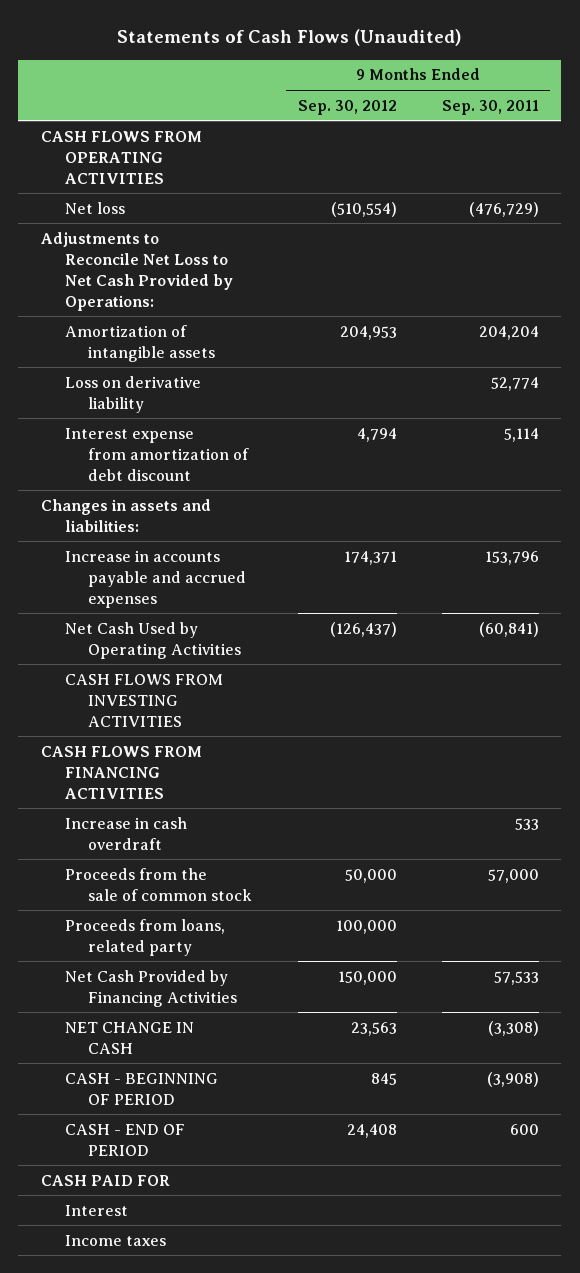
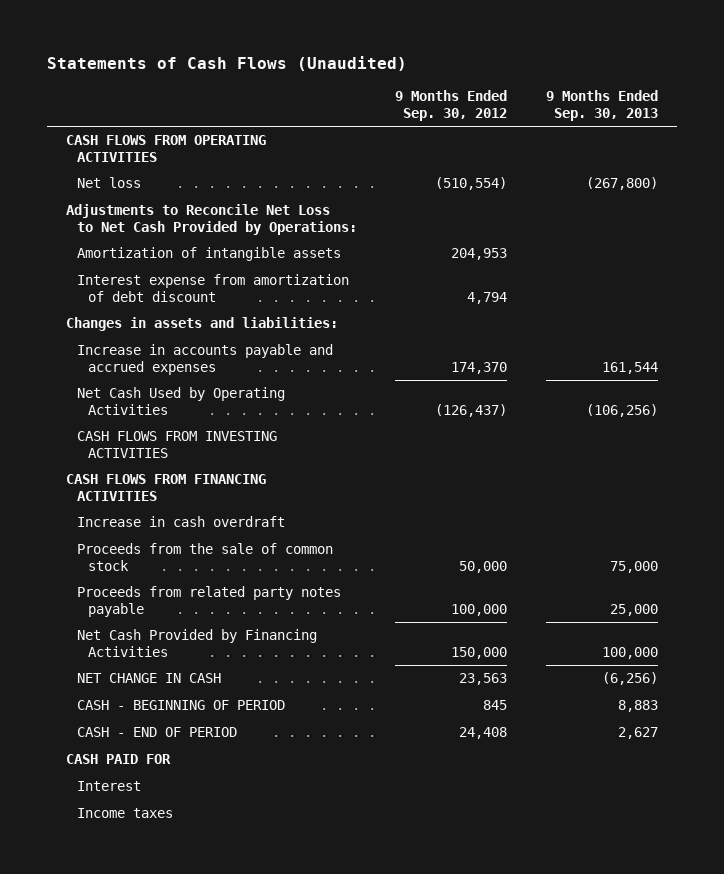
- | 9 Months Ended Sep. 30, 2012 | 9 Months Ended Sep. 30, 2011
+ | 9 Months Ended Sep. 30, 2012 | 9 Months Ended Sep. 30, 2013
- Loss on derivative liability | | 52,774
- Increase in accounts payable and accrued expenses | 174,371 | 153,796
+ Increase in accounts payable and accrued expenses | 174,370 | 161,544
- Proceeds from loans, related party | 100,000 |
+ Proceeds from related party notes payable | 100,000 | 25,000

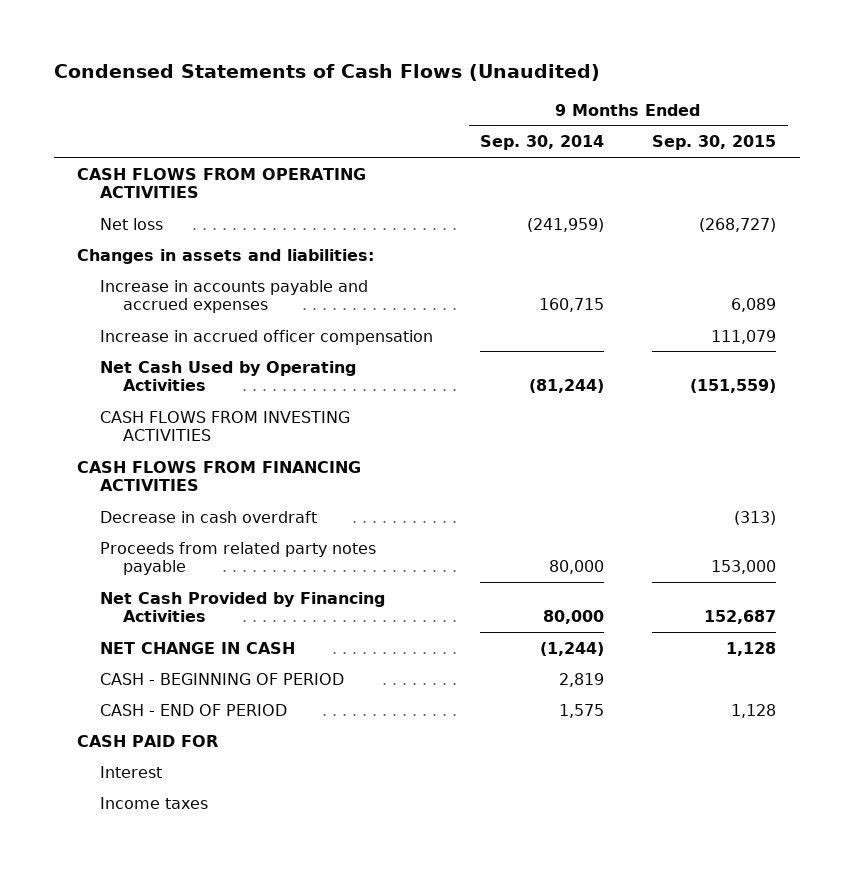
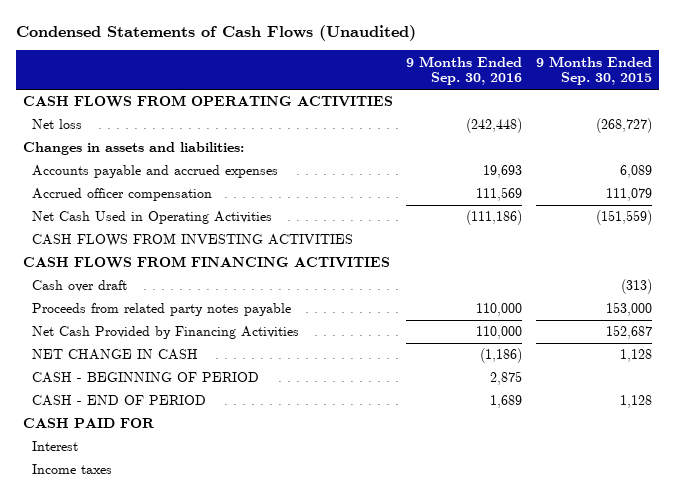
- | 9 Months Ended Sep. 30, 2014 | 9 Months Ended Sep. 30, 2015
+ | 9 Months Ended Sep. 30, 2016 | 9 Months Ended Sep. 30, 2015
- Increase in accounts payable and accrued expenses | 160,715 | 6,089
- Increase in accrued officer compensation | | 111,079
- Net Cash Used by Operating Activities | (81,244) | (151,559)
+ Accounts payable and accrued expenses | 19,693 | 6,089
+ Accrued officer compensation | 111,569 | 111,079
+ Net Cash Used in Operating Activities | (111,186) | (151,559)
- Decrease in cash overdraft | | (313)
+ Cash over draft | | (313)

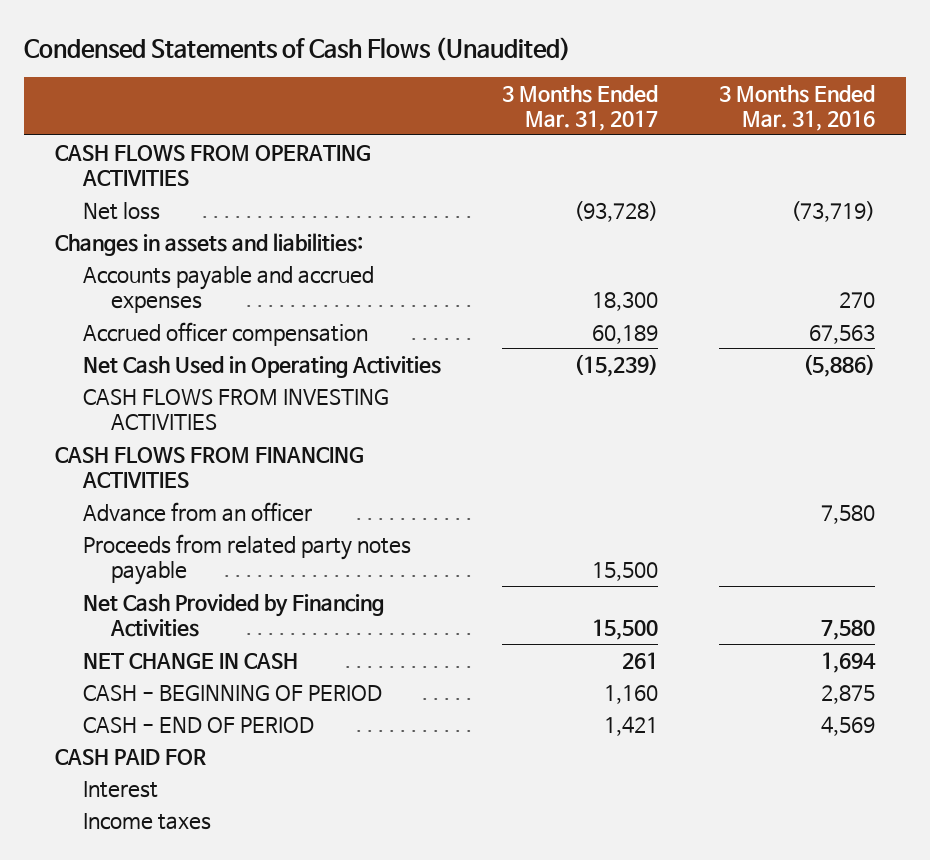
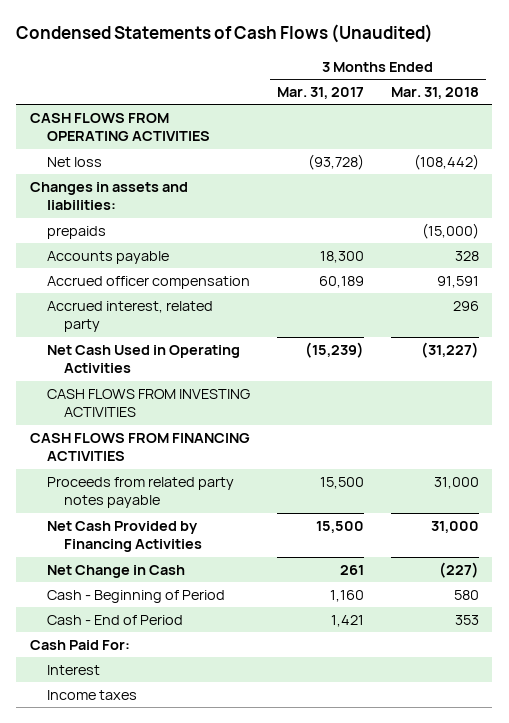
- | 3 Months Ended Mar. 31, 2017 | 3 Months Ended Mar. 31, 2016
+ | 3 Months Ended Mar. 31, 2017 | 3 Months Ended Mar. 31, 2018
- Accounts payable and accrued expenses | 18,300 | 270
+ prepaids | | (15,000)
+ Accounts payable | 18,300 | 328
+ Accrued interest, related party | | 296
- Advance from an officer | | 7,580
- NET CHANGE IN CASH | 261 | 1,694
- CASH - BEGINNING OF PERIOD | 1,160 | 2,875
- CASH - END OF PERIOD | 1,421 | 4,569
- CASH PAID FOR
+ Net Change in Cash | 261 | (227)
+ Cash - Beginning of Period | 1,160 | 580
+ Cash - End of Period | 1,421 | 353
+ Cash Paid For:

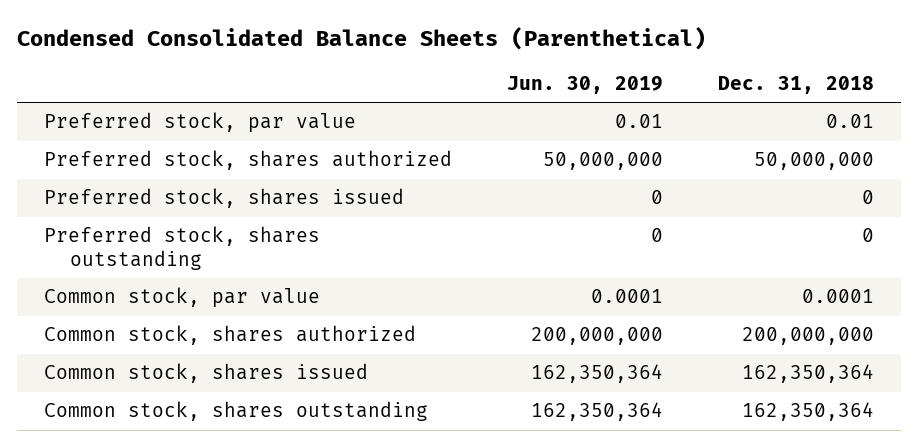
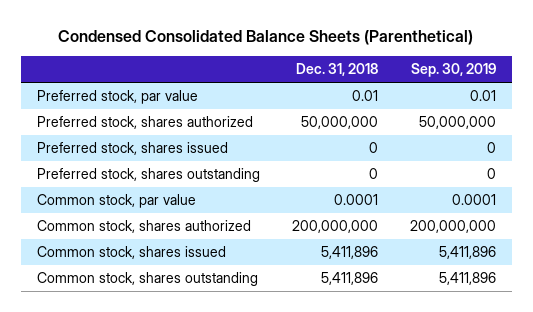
- | Jun. 30, 2019 | Dec. 31, 2018
+ | Dec. 31, 2018 | Sep. 30, 2019
- Common stock, shares issued | 162,350,364 | 162,350,364
- Common stock, shares outstanding | 162,350,364 | 162,350,364
+ Common stock, shares issued | 5,411,896 | 5,411,896
+ Common stock, shares outstanding | 5,411,896 | 5,411,896

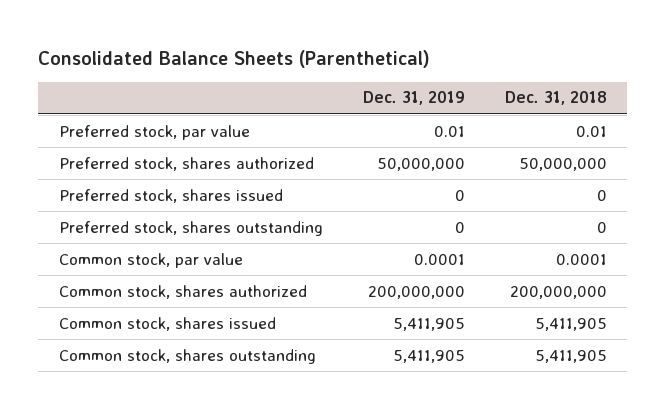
- Condensed Consolidated Balance Sheets (Parenthetical)
+ Consolidated Balance Sheets (Parenthetical)
- | Dec. 31, 2018 | Sep. 30, 2019
+ | Dec. 31, 2019 | Dec. 31, 2018
- Common stock, shares issued | 5,411,896 | 5,411,896
- Common stock, shares outstanding | 5,411,896 | 5,411,896
+ Common stock, shares issued | 5,411,905 | 5,411,905
+ Common stock, shares outstanding | 5,411,905 | 5,411,905

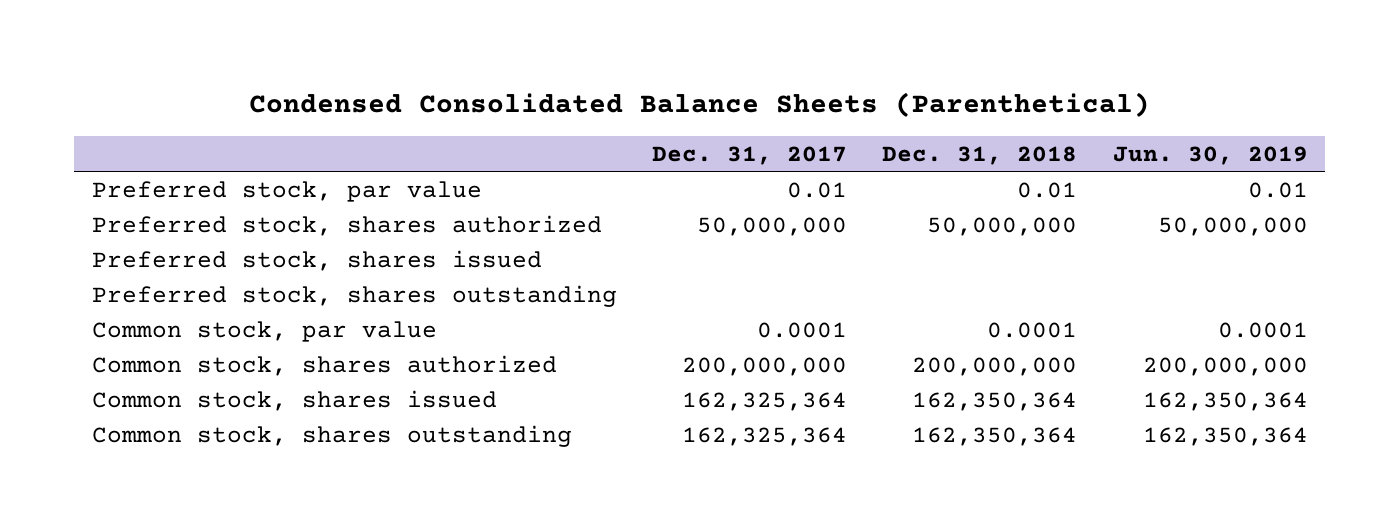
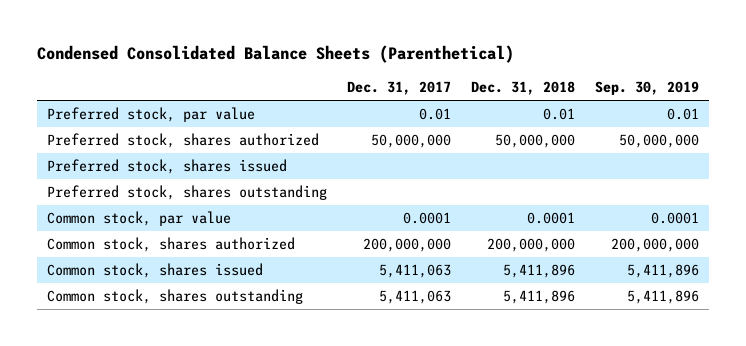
- | Dec. 31, 2017 | Dec. 31, 2018 | Jun. 30, 2019
+ | Dec. 31, 2017 | Dec. 31, 2018 | Sep. 30, 2019
- Common stock, shares issued | 162,325,364 | 162,350,364 | 162,350,364
- Common stock, shares outstanding | 162,325,364 | 162,350,364 | 162,350,364
+ Common stock, shares issued | 5,411,063 | 5,411,896 | 5,411,896
+ Common stock, shares outstanding | 5,411,063 | 5,411,896 | 5,411,896

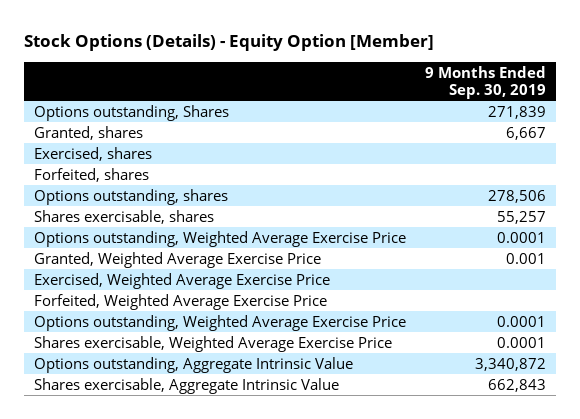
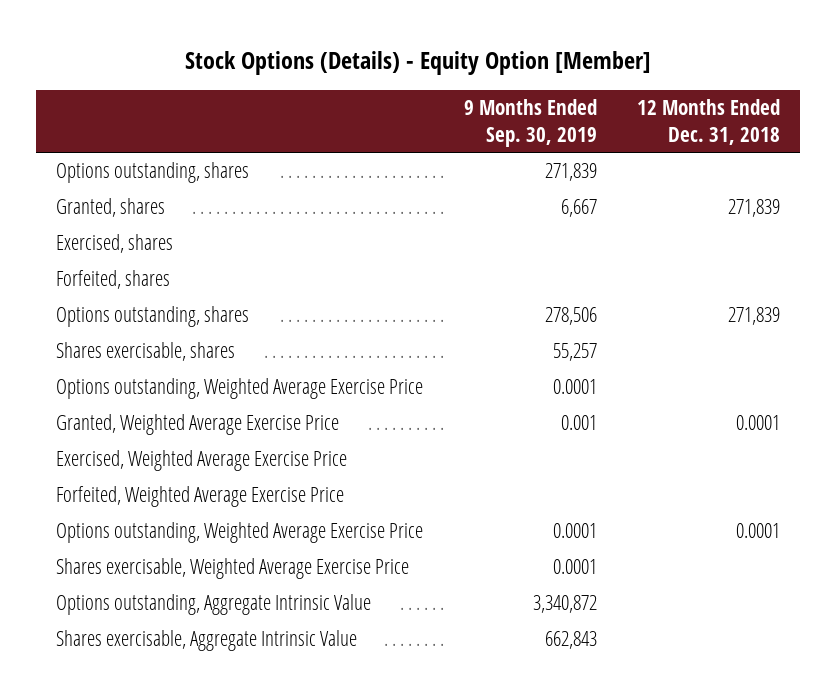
- | 9 Months Ended Sep. 30, 2019
+ | 9 Months Ended Sep. 30, 2019 | 12 Months Ended Dec. 31, 2018
- Options outstanding, Shares | 271,839
+ Options outstanding, shares | 271,839 |

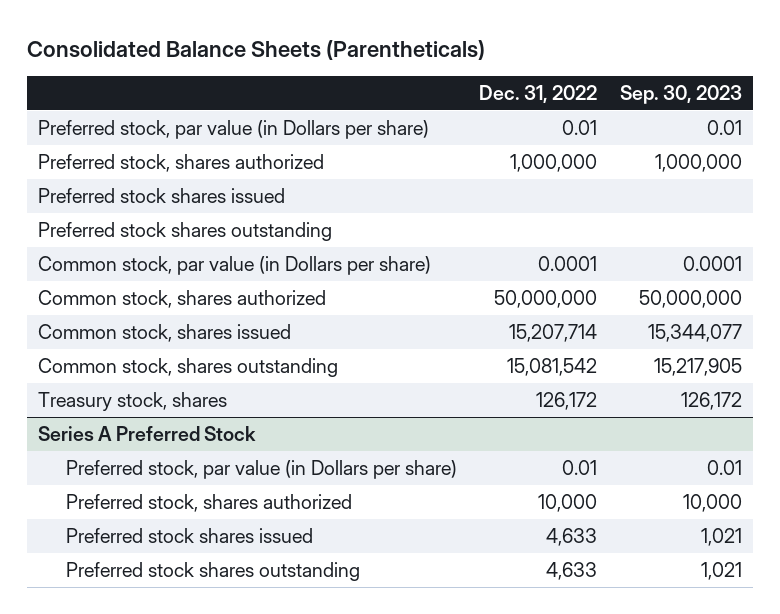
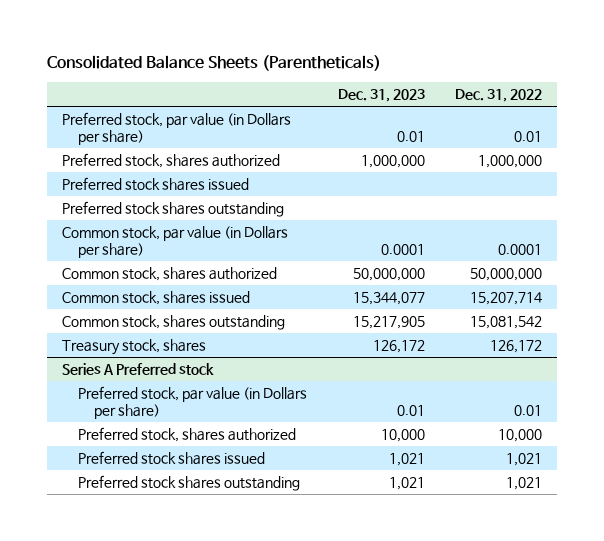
- | Dec. 31, 2022 | Sep. 30, 2023
+ | Dec. 31, 2023 | Dec. 31, 2022
- Series A Preferred Stock
+ Series A Preferred stock
- Preferred stock shares issued | 4,633 | 1,021
- Preferred stock shares outstanding | 4,633 | 1,021
+ Preferred stock shares issued | 1,021 | 1,021
+ Preferred stock shares outstanding | 1,021 | 1,021

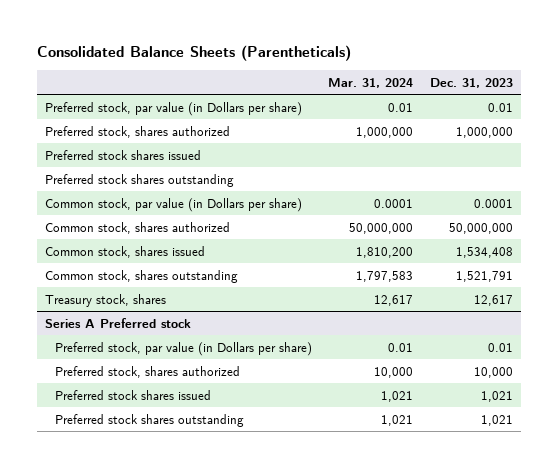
- | Dec. 31, 2023 | Dec. 31, 2022
+ | Mar. 31, 2024 | Dec. 31, 2023
- Common stock, shares issued | 15,344,077 | 15,207,714
- Common stock, shares outstanding | 15,217,905 | 15,081,542
- Treasury stock, shares | 126,172 | 126,172
+ Common stock, shares issued | 1,810,200 | 1,534,408
+ Common stock, shares outstanding | 1,797,583 | 1,521,791
+ Treasury stock, shares | 12,617 | 12,617

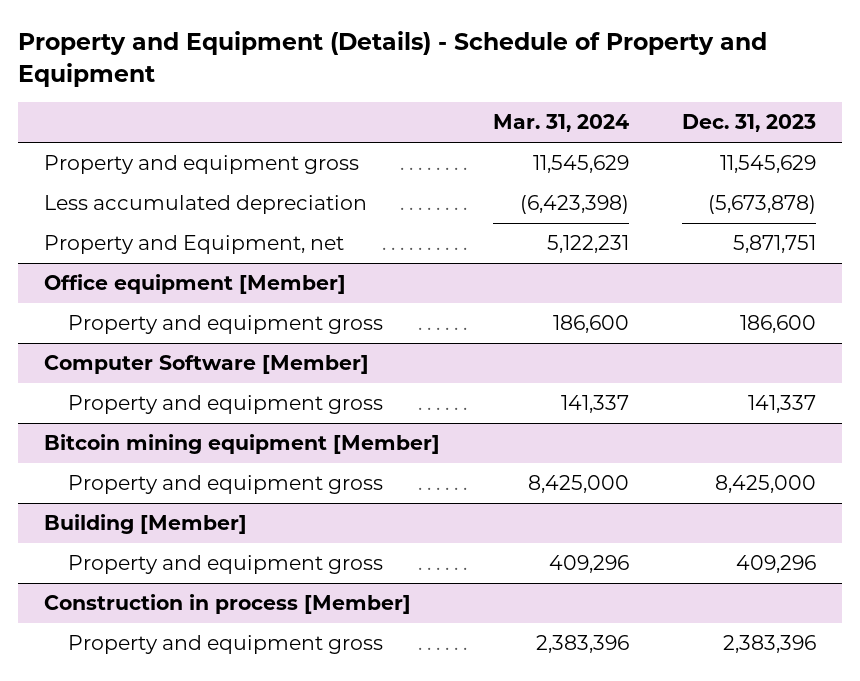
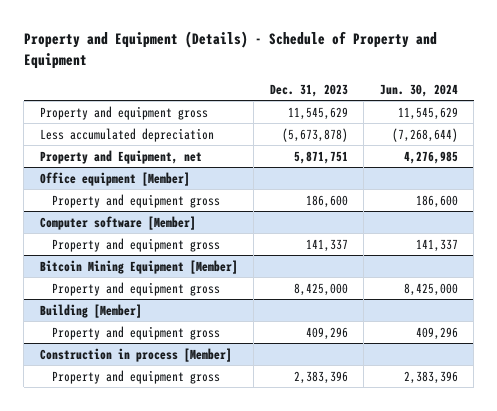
- | Mar. 31, 2024 | Dec. 31, 2023
+ | Dec. 31, 2023 | Jun. 30, 2024
- Computer Software [Member]
+ Computer software [Member]
- Bitcoin mining equipment [Member]
+ Bitcoin Mining Equipment [Member]

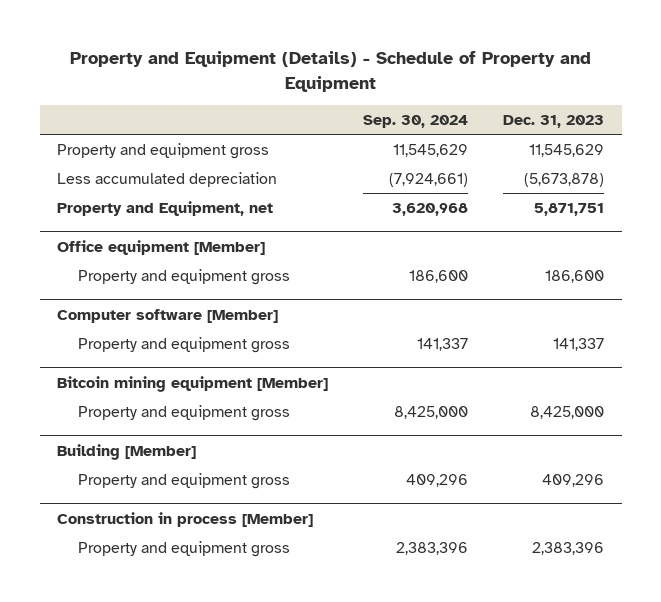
- | Dec. 31, 2023 | Jun. 30, 2024
+ | Sep. 30, 2024 | Dec. 31, 2023
- Bitcoin Mining Equipment [Member]
+ Bitcoin mining equipment [Member]

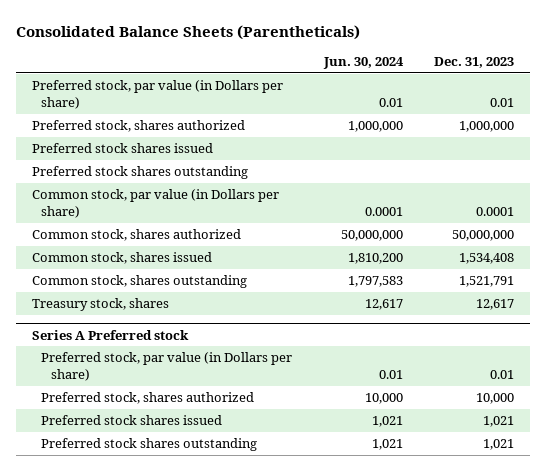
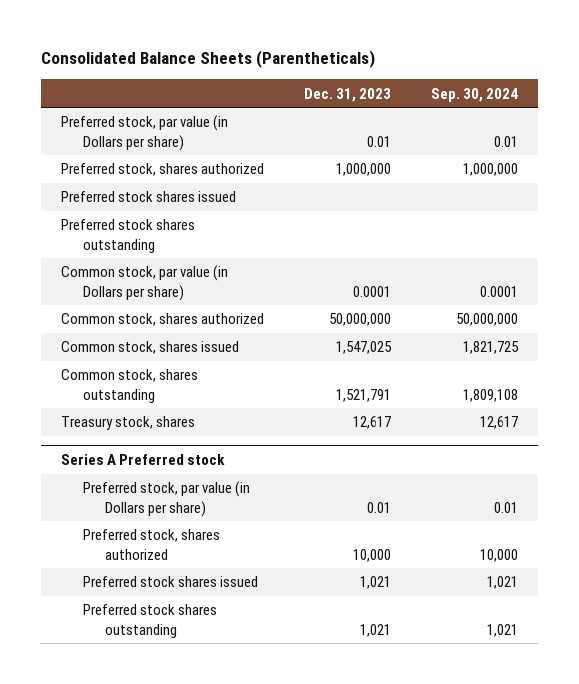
- | Jun. 30, 2024 | Dec. 31, 2023
+ | Dec. 31, 2023 | Sep. 30, 2024
- Common stock, shares issued | 1,810,200 | 1,534,408
+ Common stock, shares issued | 1,547,025 | 1,821,725

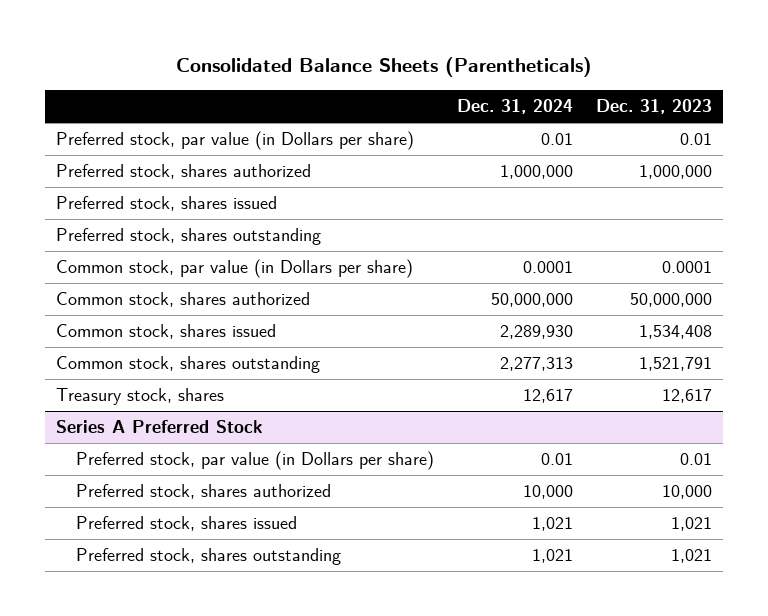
- | Dec. 31, 2023 | Sep. 30, 2024
+ | Dec. 31, 2024 | Dec. 31, 2023
- Preferred stock shares issued
- Preferred stock shares outstanding
+ Preferred stock, shares issued
+ Preferred stock, shares outstanding
- Common stock, shares issued | 1,547,025 | 1,821,725
+ Common stock, shares issued | 2,289,930 | 1,534,408
- Series A Preferred stock
+ Series A Preferred Stock
- Preferred stock shares issued | 1,021 | 1,021
- Preferred stock shares outstanding | 1,021 | 1,021
+ Preferred stock, shares issued | 1,021 | 1,021
+ Preferred stock, shares outstanding | 1,021 | 1,021

